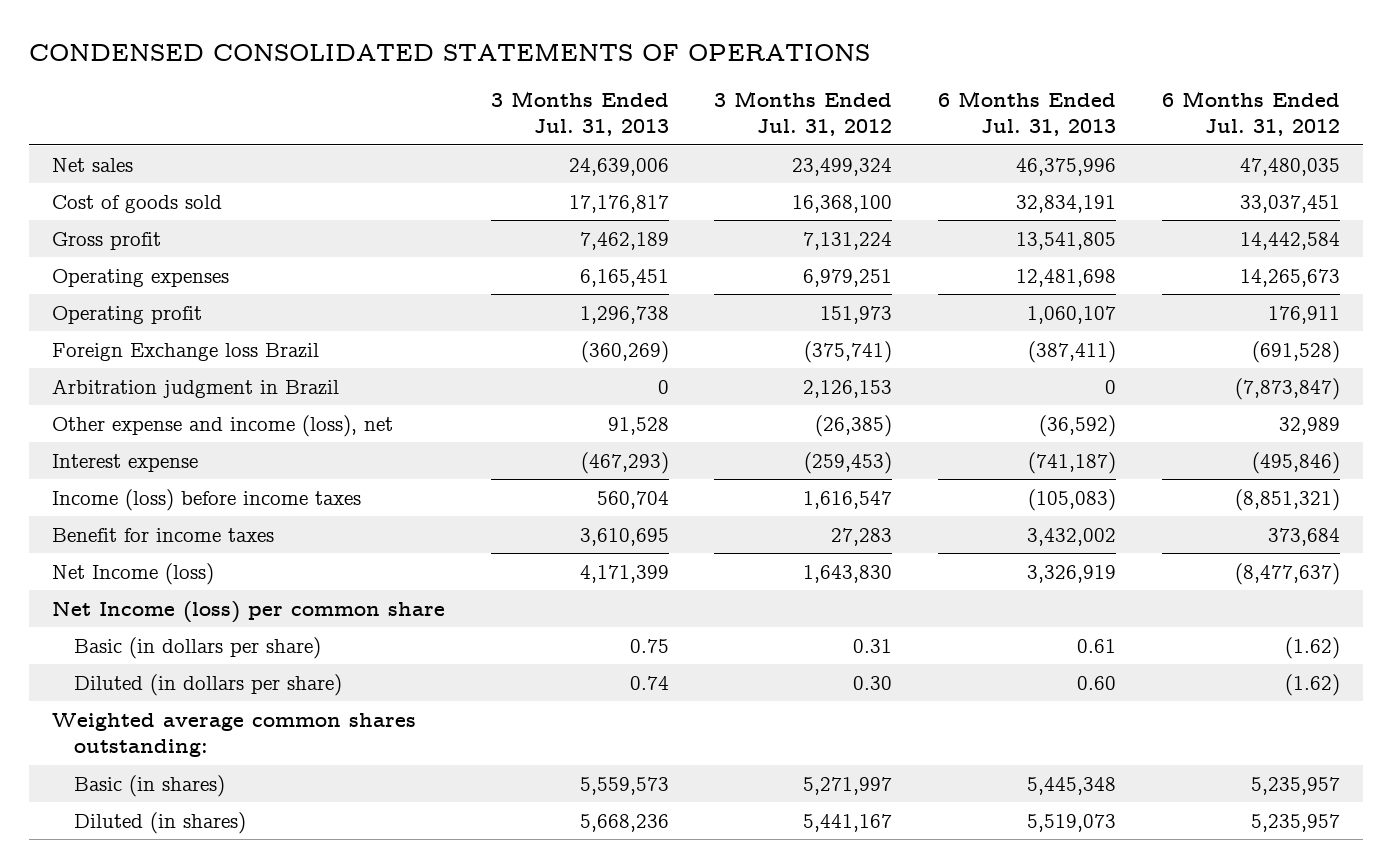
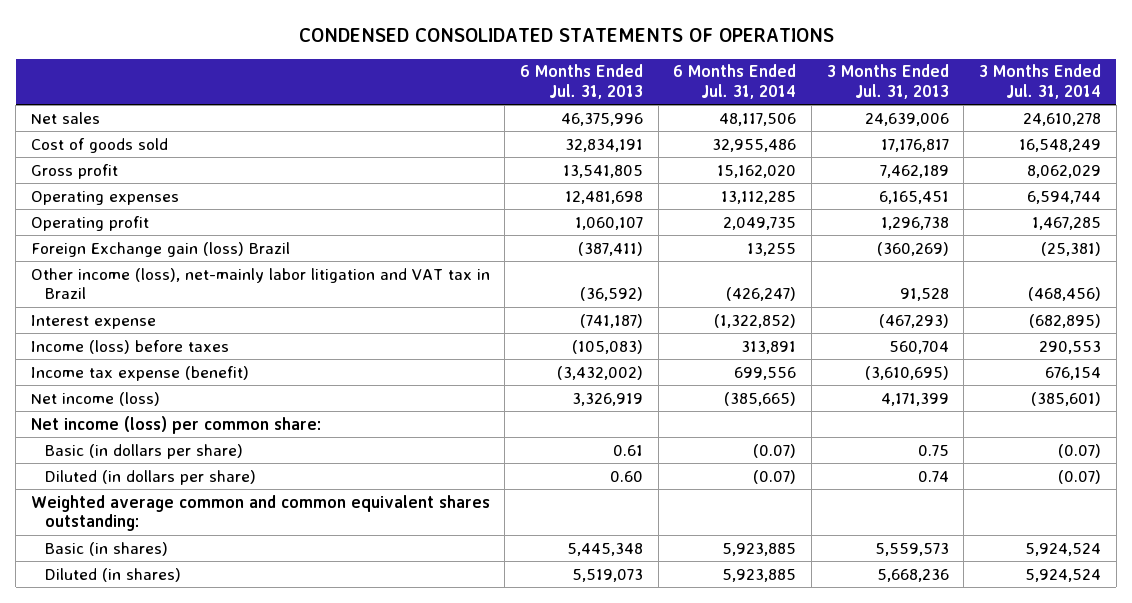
- | 3 Months Ended Jul. 31, 2013 | 3 Months Ended Jul. 31, 2012 | 6 Months Ended Jul. 31, 2013 | 6 Months Ended Jul. 31, 2012
+ | 6 Months Ended Jul. 31, 2013 | 6 Months Ended Jul. 31, 2014 | 3 Months Ended Jul. 31, 2013 | 3 Months Ended Jul. 31, 2014
- Foreign Exchange loss Brazil | (360,269) | (375,741) | (387,411) | (691,528)
- Arbitration judgment in Brazil | 0 | 2,126,153 | 0 | (7,873,847)
- Other expense and income (loss), net | 91,528 | (26,385) | (36,592) | 32,989
+ Foreign Exchange gain (loss) Brazil | (387,411) | 13,255 | (360,269) | (25,381)
+ Other income (loss), net-mainly labor litigation and VAT tax in Brazil | (36,592) | (426,247) | 91,528 | (468,456)
- Income (loss) before income taxes | 560,704 | 1,616,547 | (105,083) | (8,851,321)
- Benefit for income taxes | 3,610,695 | 27,283 | 3,432,002 | 373,684
- Net Income (loss) | 4,171,399 | 1,643,830 | 3,326,919 | (8,477,637)
- Net Income (loss) per common share
+ Income (loss) before taxes | (105,083) | 313,891 | 560,704 | 290,553
+ Income tax expense (benefit) | (3,432,002) | 699,556 | (3,610,695) | 676,154
+ Net income (loss) | 3,326,919 | (385,665) | 4,171,399 | (385,601)
+ Net income (loss) per common share:
- Weighted average common shares outstanding:
+ Weighted average common and common equivalent shares outstanding:

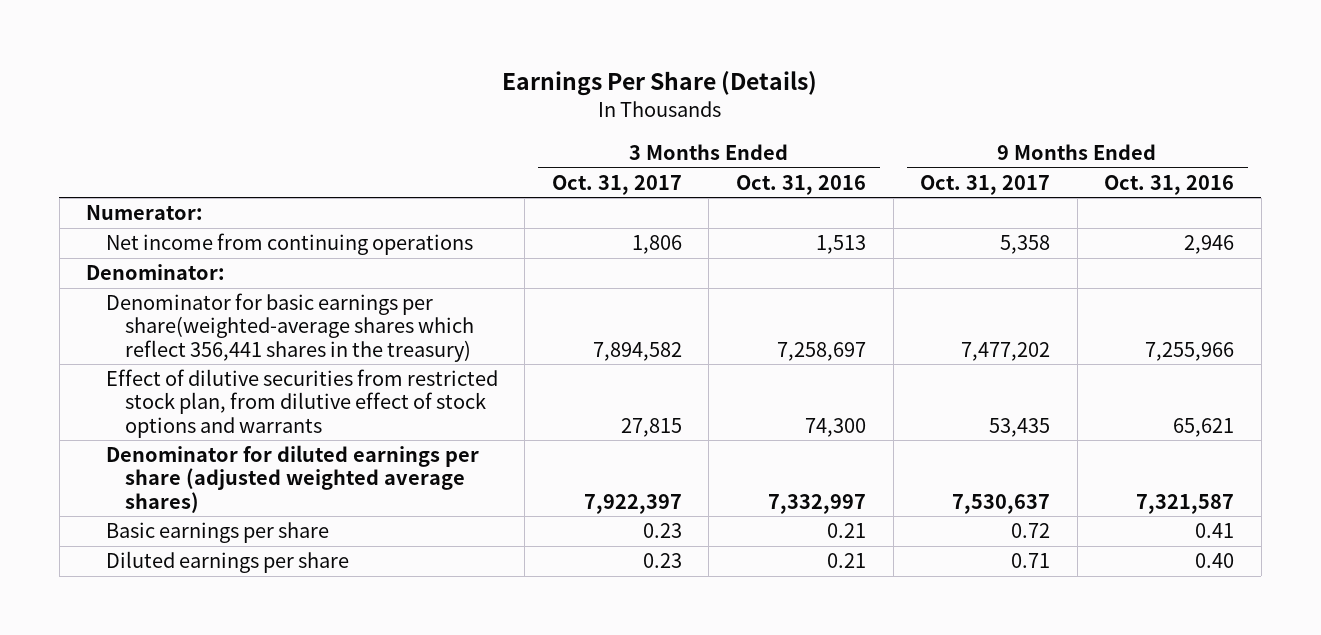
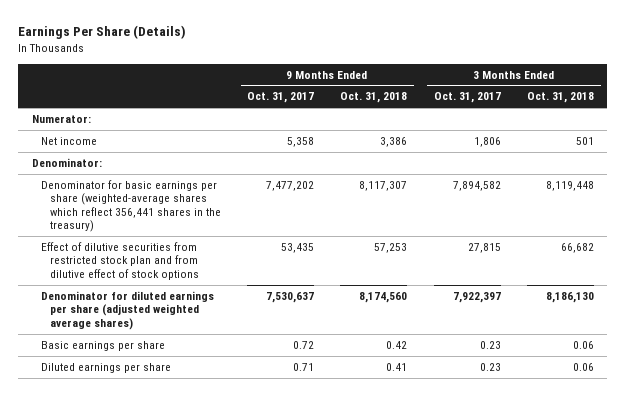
- | 3 Months Ended Oct. 31, 2017 | 3 Months Ended Oct. 31, 2016 | 9 Months Ended Oct. 31, 2017 | 9 Months Ended Oct. 31, 2016
+ | 9 Months Ended Oct. 31, 2017 | 9 Months Ended Oct. 31, 2018 | 3 Months Ended Oct. 31, 2017 | 3 Months Ended Oct. 31, 2018
- Net income from continuing operations | 1,806 | 1,513 | 5,358 | 2,946
+ Net income | 5,358 | 3,386 | 1,806 | 501
- Denominator for basic earnings per share(weighted-average shares which reflect 356,441 shares in the treasury) | 7,894,582 | 7,258,697 | 7,477,202 | 7,255,966
- Effect of dilutive securities from restricted stock plan, from dilutive effect of stock options and warrants | 27,815 | 74,300 | 53,435 | 65,621
+ Denominator for basic earnings per share (weighted-average shares which reflect 356,441 shares in the treasury) | 7,477,202 | 8,117,307 | 7,894,582 | 8,119,448
+ Effect of dilutive securities from restricted stock plan and from dilutive effect of stock options | 53,435 | 57,253 | 27,815 | 66,682

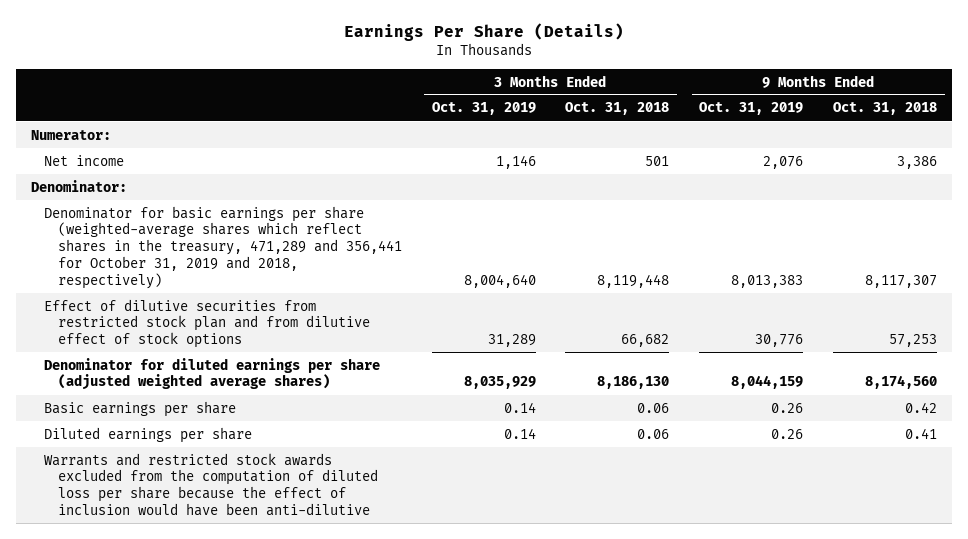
- | 9 Months Ended Oct. 31, 2017 | 9 Months Ended Oct. 31, 2018 | 3 Months Ended Oct. 31, 2017 | 3 Months Ended Oct. 31, 2018
+ | 3 Months Ended Oct. 31, 2019 | 3 Months Ended Oct. 31, 2018 | 9 Months Ended Oct. 31, 2019 | 9 Months Ended Oct. 31, 2018
- Denominator for basic earnings per share (weighted-average shares which reflect 356,441 shares in the treasury) | 7,477,202 | 8,117,307 | 7,894,582 | 8,119,448
+ Denominator for basic earnings per share (weighted-average shares which reflect shares in the treasury, 471,289 and 356,441 for October 31, 2019 and 2018, respectively) | 8,004,640 | 8,119,448 | 8,013,383 | 8,117,307
+ Warrants and restricted stock awards excluded from the computation of diluted loss per share because the effect of inclusion would have been anti-dilutive

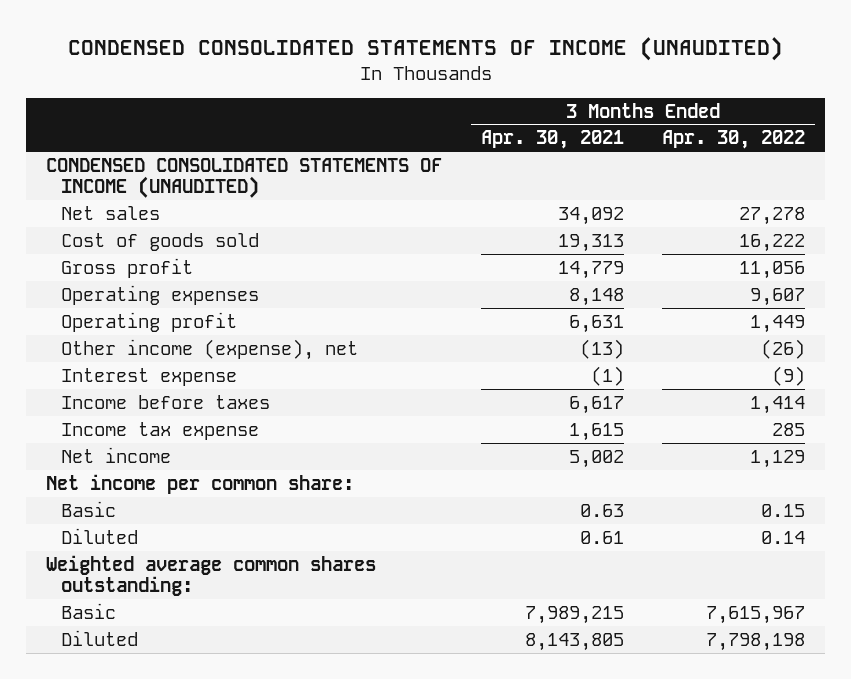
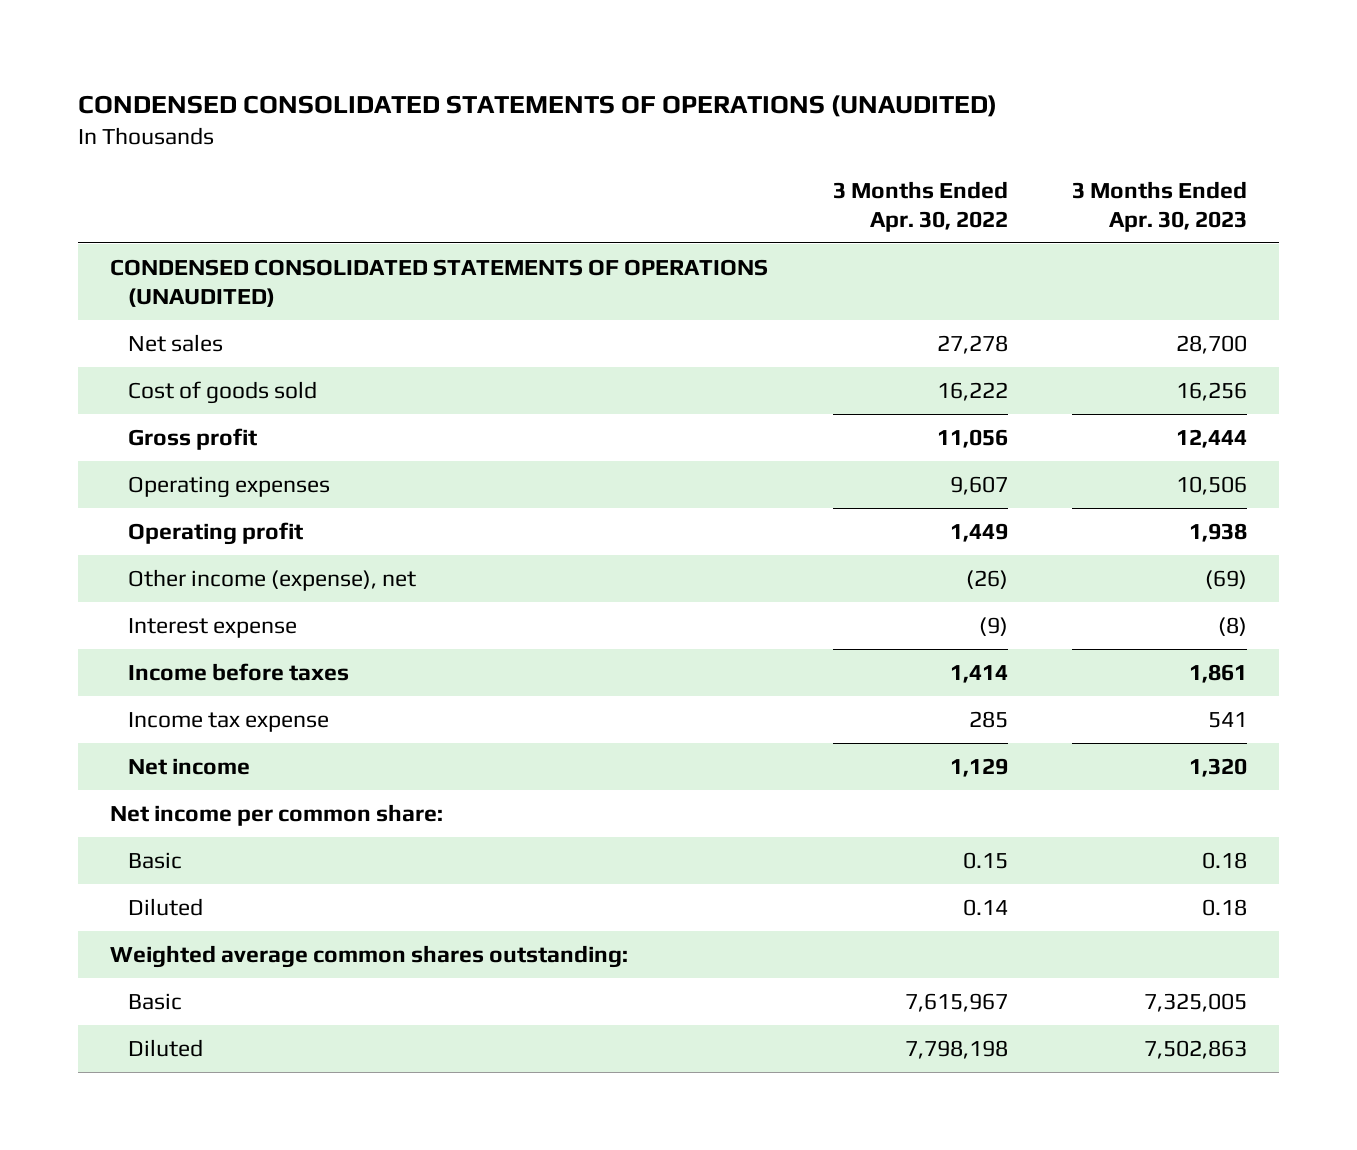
- CONDENSED CONSOLIDATED STATEMENTS OF INCOME (UNAUDITED)
+ CONDENSED CONSOLIDATED STATEMENTS OF OPERATIONS (UNAUDITED)
- | 3 Months Ended Apr. 30, 2021 | 3 Months Ended Apr. 30, 2022
+ | 3 Months Ended Apr. 30, 2022 | 3 Months Ended Apr. 30, 2023
- CONDENSED CONSOLIDATED STATEMENTS OF INCOME (UNAUDITED)
+ CONDENSED CONSOLIDATED STATEMENTS OF OPERATIONS (UNAUDITED)

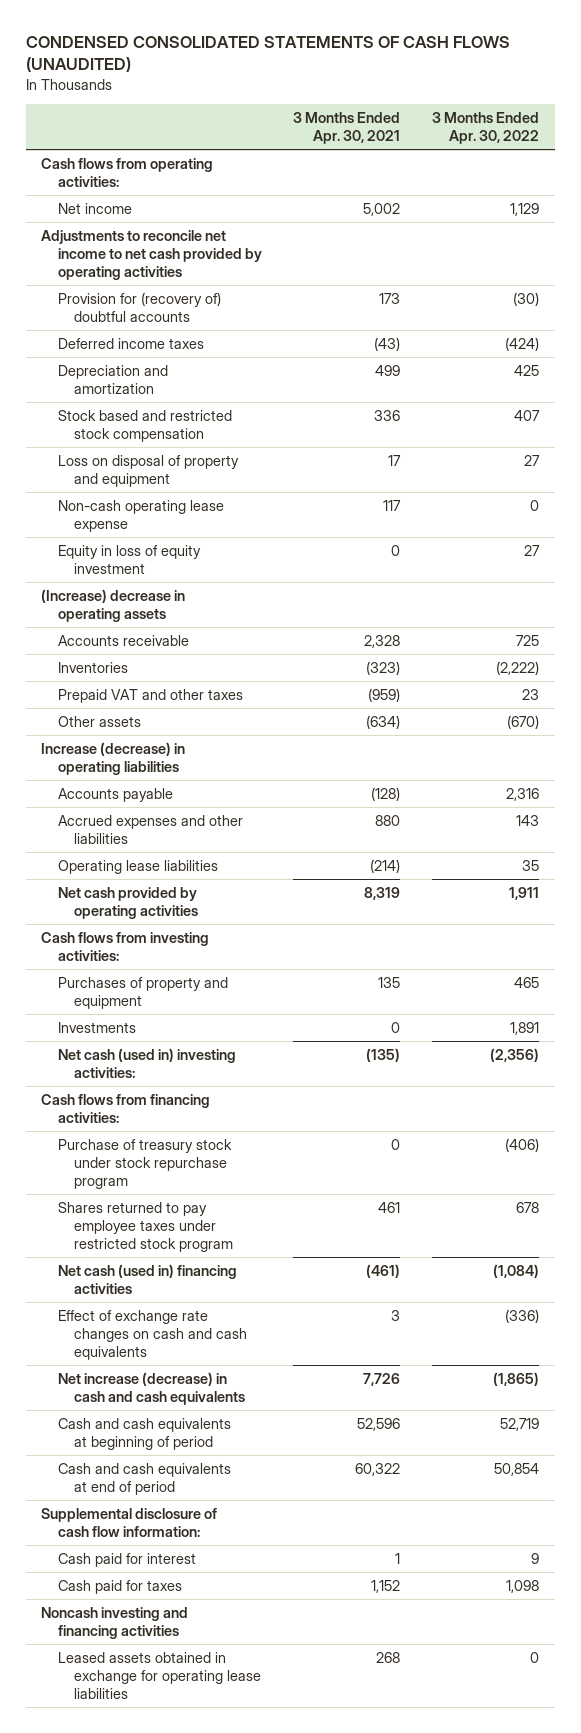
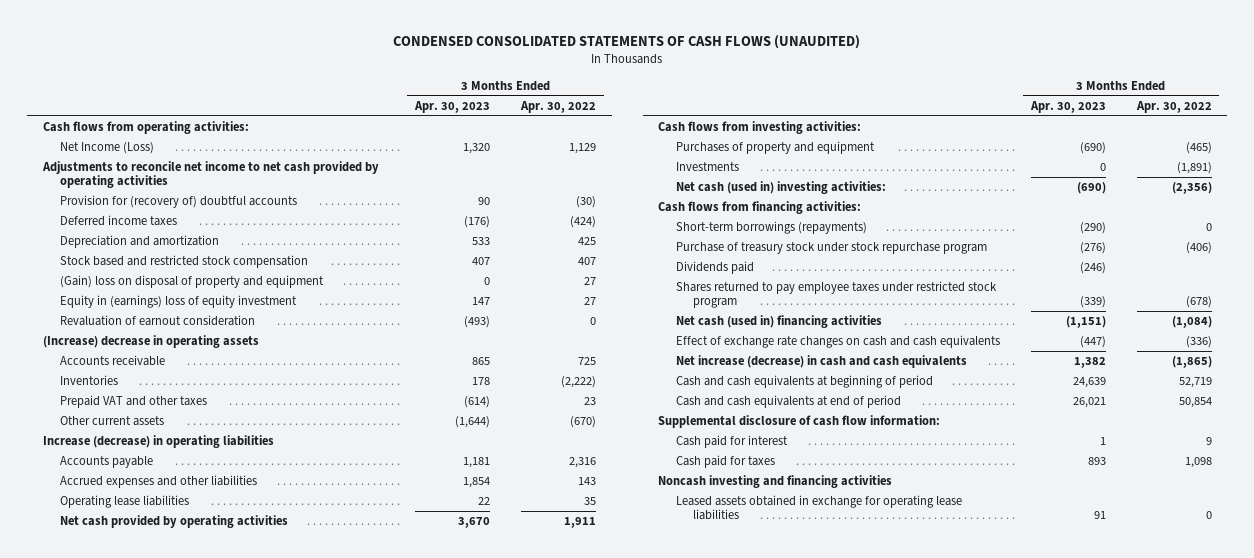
- | 3 Months Ended Apr. 30, 2021 | 3 Months Ended Apr. 30, 2022
+ | 3 Months Ended Apr. 30, 2023 | 3 Months Ended Apr. 30, 2022
- Net income | 5,002 | 1,129
+ Net Income (Loss) | 1,320 | 1,129
- Loss on disposal of property and equipment | 17 | 27
- Non-cash operating lease expense | 117 | 0
- Equity in loss of equity investment | 0 | 27
+ (Gain) loss on disposal of property and equipment | 0 | 27
+ Equity in (earnings) loss of equity investment | 147 | 27
+ Revaluation of earnout consideration | (493) | 0
- Other assets | (634) | (670)
+ Other current assets | (1,644) | (670)
- Purchases of property and equipment | 135 | 465
- Investments | 0 | 1,891
+ Purchases of property and equipment | (690) | (465)
+ Investments | 0 | (1,891)
+ Short-term borrowings (repayments) | (290) | 0
- Shares returned to pay employee taxes under restricted stock program | 461 | 678
+ Dividends paid | (246) |
+ Shares returned to pay employee taxes under restricted stock program | (339) | (678)

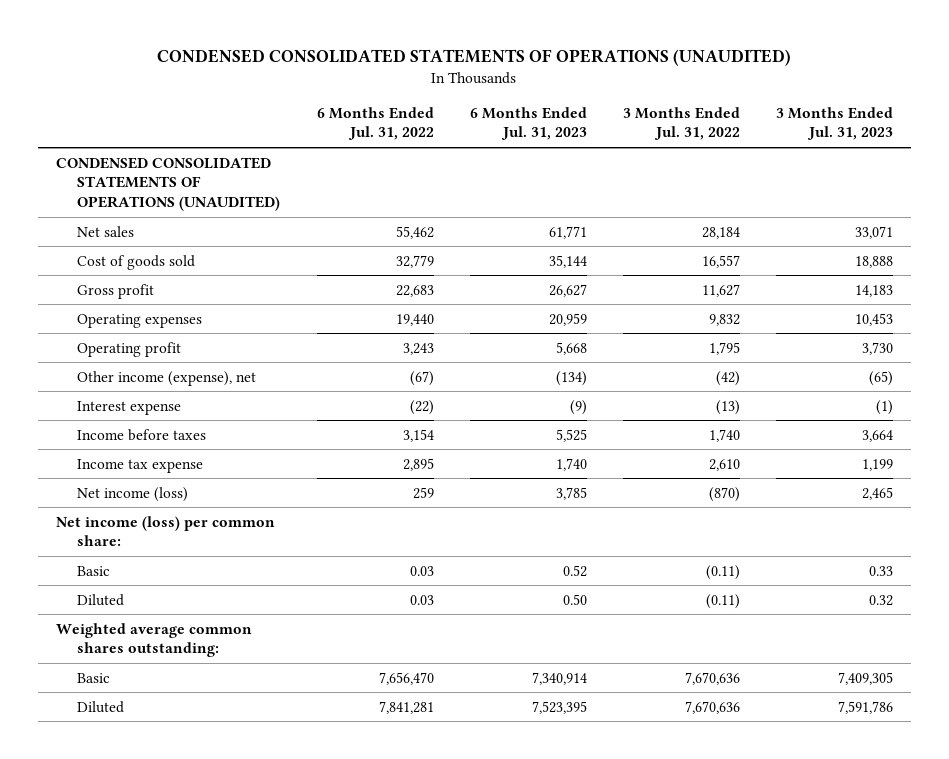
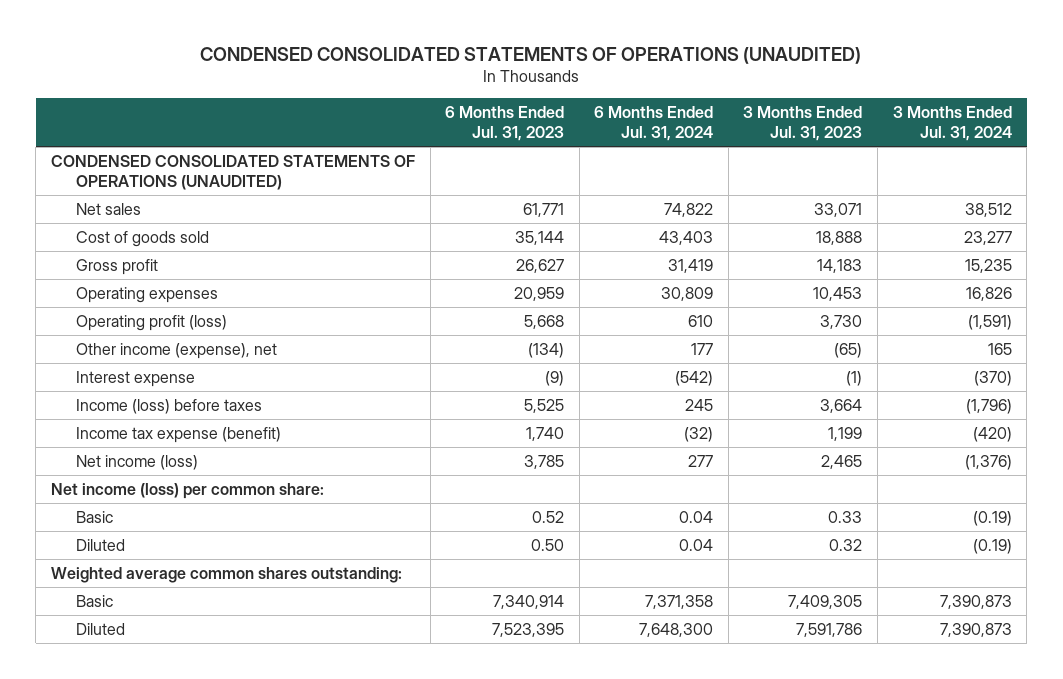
- | 6 Months Ended Jul. 31, 2022 | 6 Months Ended Jul. 31, 2023 | 3 Months Ended Jul. 31, 2022 | 3 Months Ended Jul. 31, 2023
+ | 6 Months Ended Jul. 31, 2023 | 6 Months Ended Jul. 31, 2024 | 3 Months Ended Jul. 31, 2023 | 3 Months Ended Jul. 31, 2024
- Operating profit | 3,243 | 5,668 | 1,795 | 3,730
+ Operating profit (loss) | 5,668 | 610 | 3,730 | (1,591)
- Income before taxes | 3,154 | 5,525 | 1,740 | 3,664
- Income tax expense | 2,895 | 1,740 | 2,610 | 1,199
+ Income (loss) before taxes | 5,525 | 245 | 3,664 | (1,796)
+ Income tax expense (benefit) | 1,740 | (32) | 1,199 | (420)

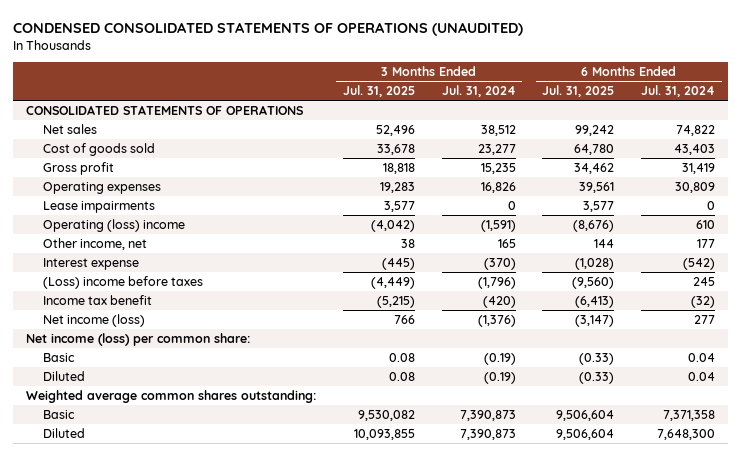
- | 6 Months Ended Jul. 31, 2023 | 6 Months Ended Jul. 31, 2024 | 3 Months Ended Jul. 31, 2023 | 3 Months Ended Jul. 31, 2024
+ | 3 Months Ended Jul. 31, 2025 | 3 Months Ended Jul. 31, 2024 | 6 Months Ended Jul. 31, 2025 | 6 Months Ended Jul. 31, 2024
- CONDENSED CONSOLIDATED STATEMENTS OF OPERATIONS (UNAUDITED)
+ CONSOLIDATED STATEMENTS OF OPERATIONS
- Operating profit (loss) | 5,668 | 610 | 3,730 | (1,591)
- Other income (expense), net | (134) | 177 | (65) | 165
+ Lease impairments | 3,577 | 0 | 3,577 | 0
+ Operating (loss) income | (4,042) | (1,591) | (8,676) | 610
+ Other income, net | 38 | 165 | 144 | 177
- Income (loss) before taxes | 5,525 | 245 | 3,664 | (1,796)
- Income tax expense (benefit) | 1,740 | (32) | 1,199 | (420)
+ (Loss) income before taxes | (4,449) | (1,796) | (9,560) | 245
+ Income tax benefit | (5,215) | (420) | (6,413) | (32)

